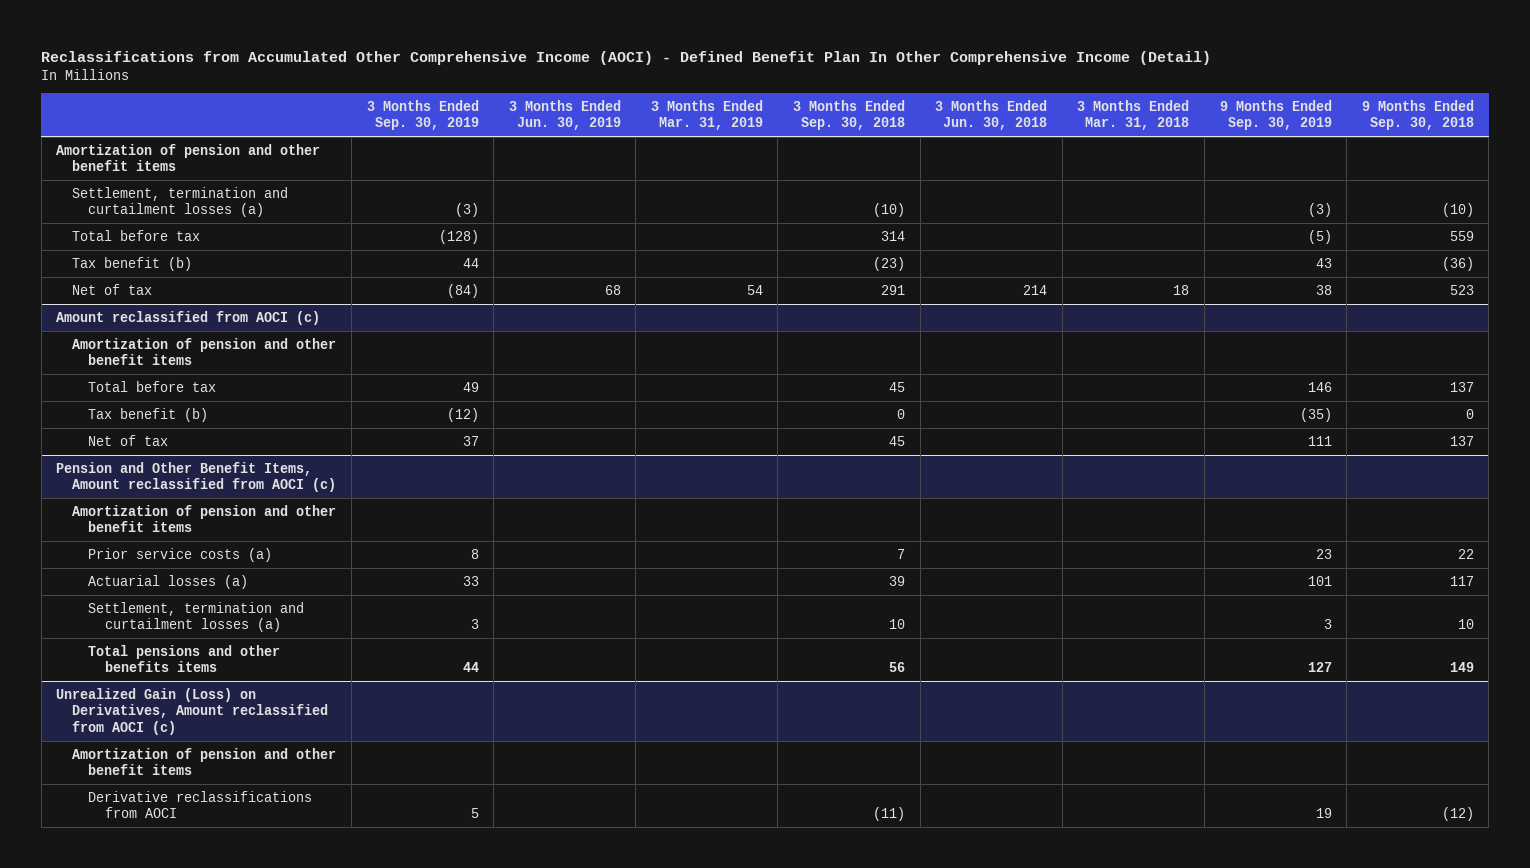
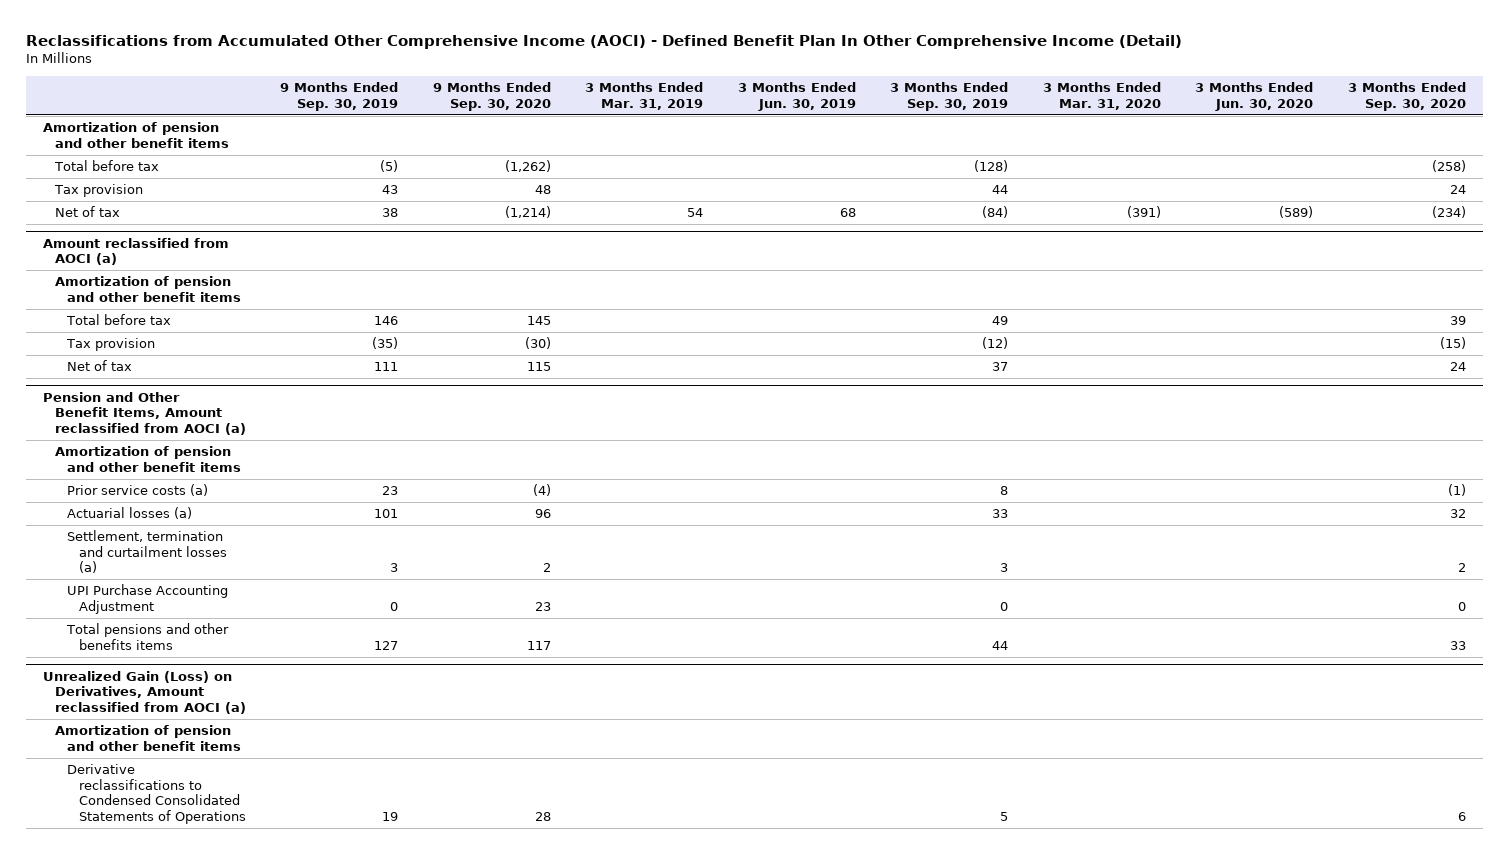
- | 3 Months Ended Sep. 30, 2019 | 3 Months Ended Jun. 30, 2019 | 3 Months Ended Mar. 31, 2019 | 3 Months Ended Sep. 30, 2018 | 3 Months Ended Jun. 30, 2018 | 3 Months Ended Mar. 31, 2018 | 9 Months Ended Sep. 30, 2019 | 9 Months Ended Sep. 30, 2018
+ | 9 Months Ended Sep. 30, 2019 | 9 Months Ended Sep. 30, 2020 | 3 Months Ended Mar. 31, 2019 | 3 Months Ended Jun. 30, 2019 | 3 Months Ended Sep. 30, 2019 | 3 Months Ended Mar. 31, 2020 | 3 Months Ended Jun. 30, 2020 | 3 Months Ended Sep. 30, 2020
- Settlement, termination and curtailment losses (a) | (3) | | | (10) | | | (3) | (10)
- Tax benefit (b) | 44 | | | (23) | | | 43 | (36)
+ Tax provision | 43 | 48 | | | 44 | | | 24
- Amount reclassified from AOCI (c)
+ Amount reclassified from AOCI (a)
- Tax benefit (b) | (12) | | | 0 | | | (35) | 0
+ Tax provision | (35) | (30) | | | (12) | | | (15)
- Pension and Other Benefit Items, Amount reclassified from AOCI (c)
+ Pension and Other Benefit Items, Amount reclassified from AOCI (a)
+ UPI Purchase Accounting Adjustment | 0 | 23 | | | 0 | | | 0
- Unrealized Gain (Loss) on Derivatives, Amount reclassified from AOCI (c)
+ Unrealized Gain (Loss) on Derivatives, Amount reclassified from AOCI (a)
- Derivative reclassifications from AOCI | 5 | | | (11) | | | 19 | (12)
+ Derivative reclassifications to Condensed Consolidated Statements of Operations | 19 | 28 | | | 5 | | | 6

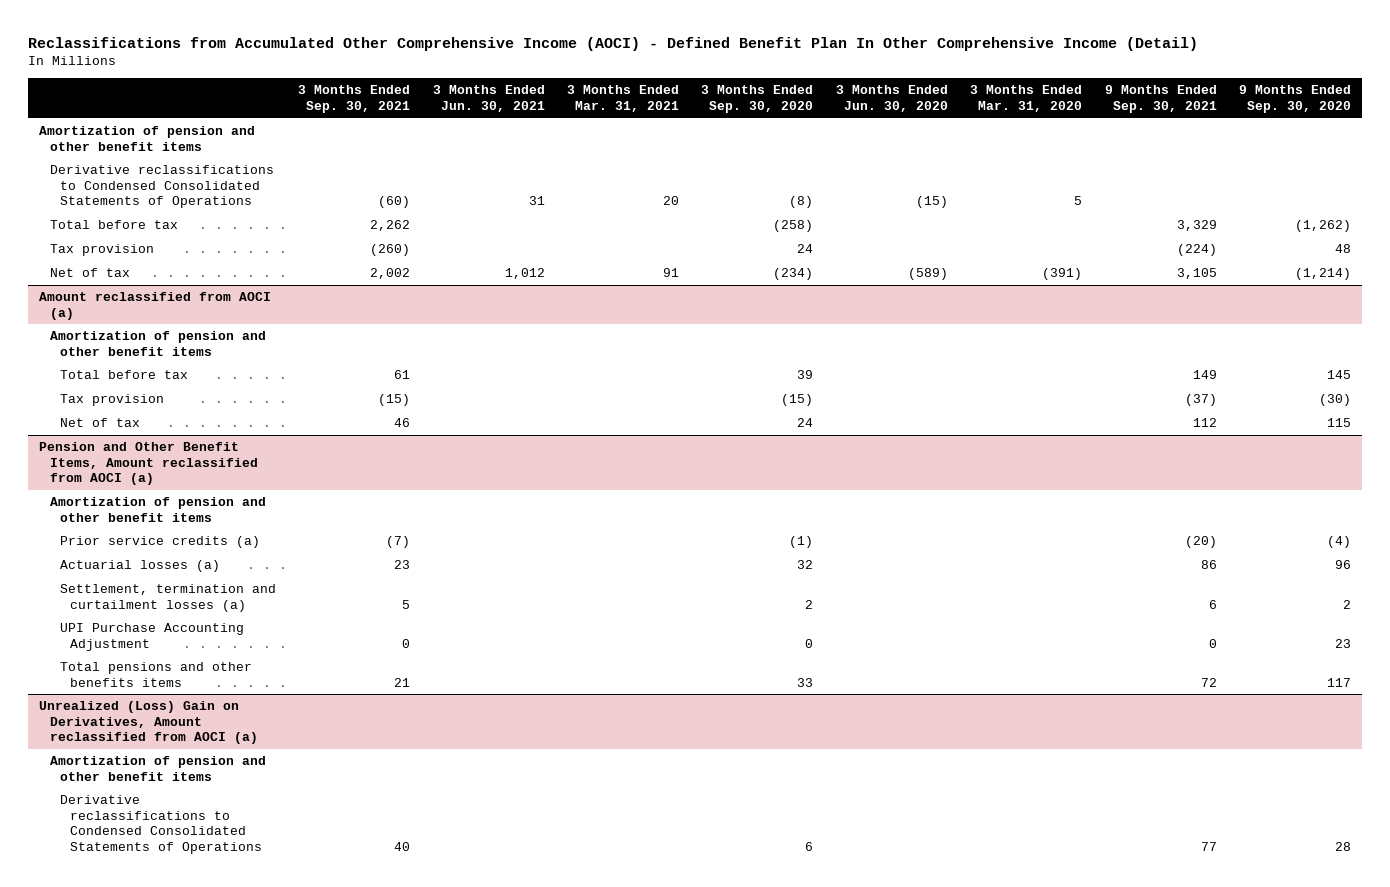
- | 9 Months Ended Sep. 30, 2019 | 9 Months Ended Sep. 30, 2020 | 3 Months Ended Mar. 31, 2019 | 3 Months Ended Jun. 30, 2019 | 3 Months Ended Sep. 30, 2019 | 3 Months Ended Mar. 31, 2020 | 3 Months Ended Jun. 30, 2020 | 3 Months Ended Sep. 30, 2020
+ | 3 Months Ended Sep. 30, 2021 | 3 Months Ended Jun. 30, 2021 | 3 Months Ended Mar. 31, 2021 | 3 Months Ended Sep. 30, 2020 | 3 Months Ended Jun. 30, 2020 | 3 Months Ended Mar. 31, 2020 | 9 Months Ended Sep. 30, 2021 | 9 Months Ended Sep. 30, 2020
+ Derivative reclassifications to Condensed Consolidated Statements of Operations | (60) | 31 | 20 | (8) | (15) | 5 | |
@ Pension and Other Benefit Items, Amount reclassified from AOCI (a)
- Prior service costs (a) | 23 | (4) | | | 8 | | | (1)
+ Prior service credits (a) | (7) | | | (1) | | | (20) | (4)
- Unrealized Gain (Loss) on Derivatives, Amount reclassified from AOCI (a)
+ Unrealized (Loss) Gain on Derivatives, Amount reclassified from AOCI (a)

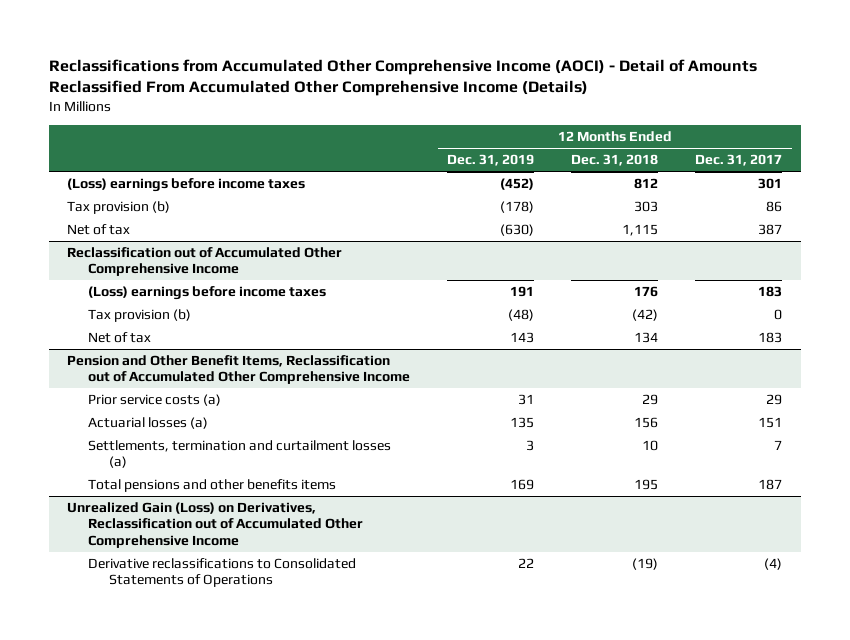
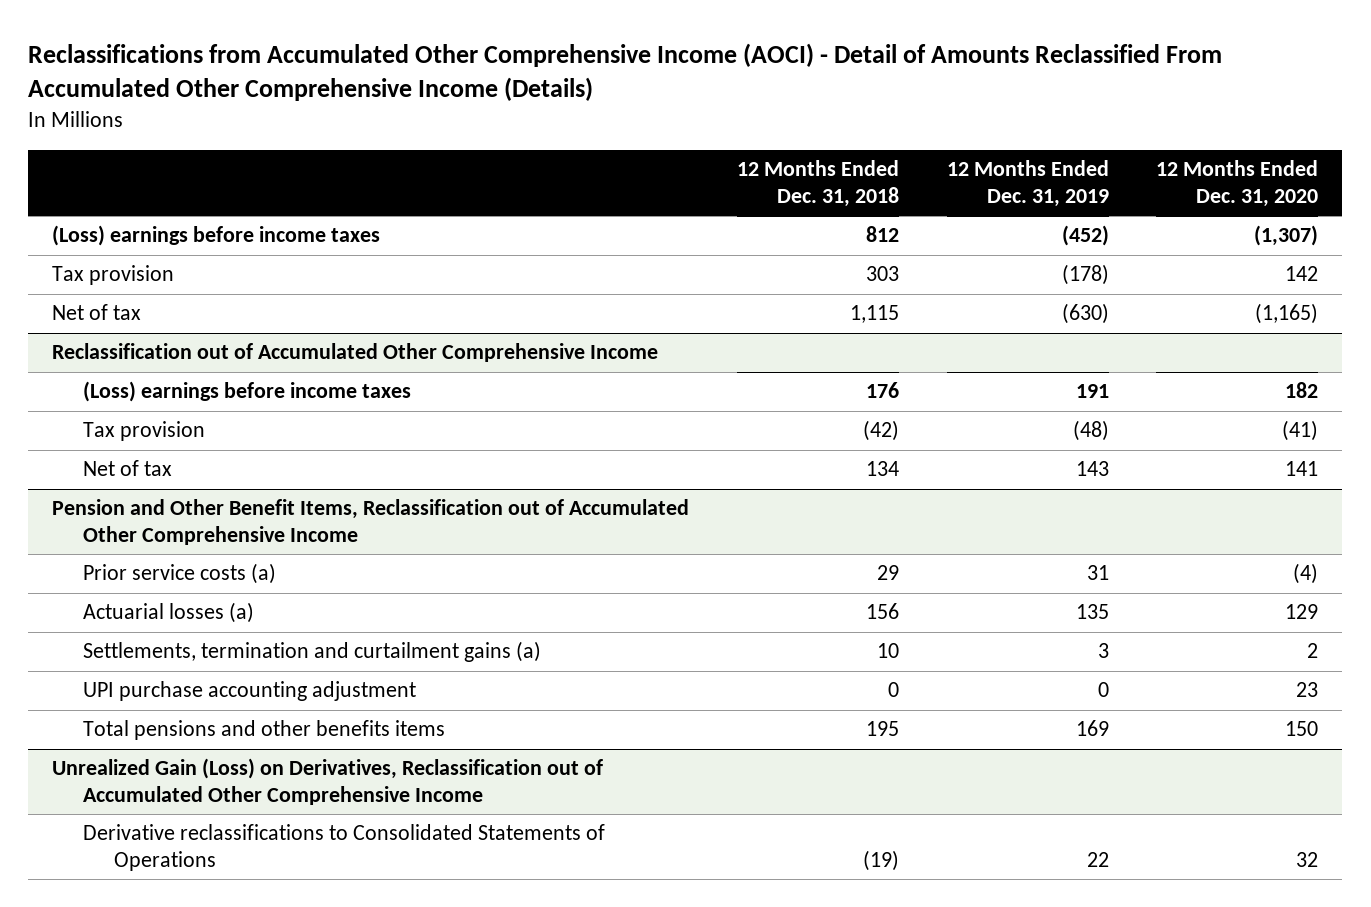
- | 12 Months Ended Dec. 31, 2019 | 12 Months Ended Dec. 31, 2018 | 12 Months Ended Dec. 31, 2017
+ | 12 Months Ended Dec. 31, 2018 | 12 Months Ended Dec. 31, 2019 | 12 Months Ended Dec. 31, 2020
- Tax provision (b) | (178) | 303 | 86
+ Tax provision | 303 | (178) | 142
@ Reclassification out of Accumulated Other Comprehensive Income
- Tax provision (b) | (48) | (42) | 0
+ Tax provision | (42) | (48) | (41)
@ Pension and Other Benefit Items, Reclassification out of Accumulated Other Comprehensive Income
- Settlements, termination and curtailment losses (a) | 3 | 10 | 7
+ Settlements, termination and curtailment gains (a) | 10 | 3 | 2
+ UPI purchase accounting adjustment | 0 | 0 | 23

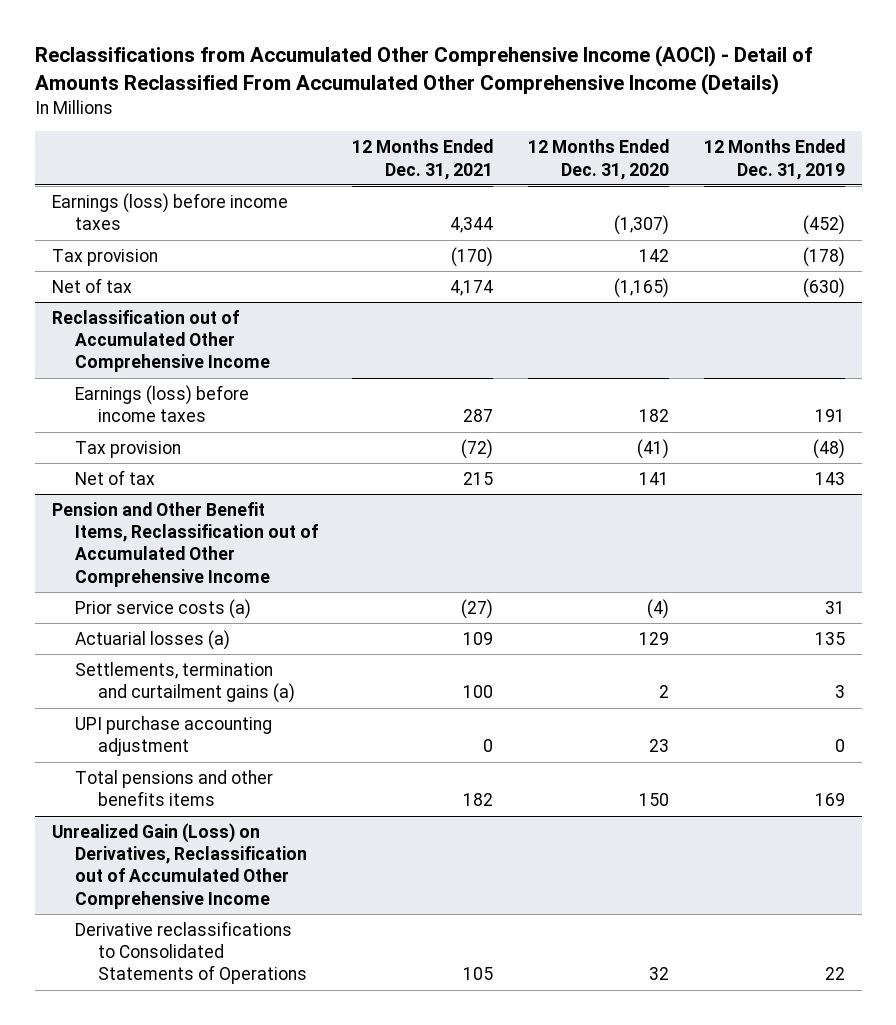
- | 12 Months Ended Dec. 31, 2018 | 12 Months Ended Dec. 31, 2019 | 12 Months Ended Dec. 31, 2020
+ | 12 Months Ended Dec. 31, 2021 | 12 Months Ended Dec. 31, 2020 | 12 Months Ended Dec. 31, 2019
- (Loss) earnings before income taxes | 812 | (452) | (1,307)
+ Earnings (loss) before income taxes | 4,344 | (1,307) | (452)
@ Reclassification out of Accumulated Other Comprehensive Income
- (Loss) earnings before income taxes | 176 | 191 | 182
+ Earnings (loss) before income taxes | 287 | 182 | 191

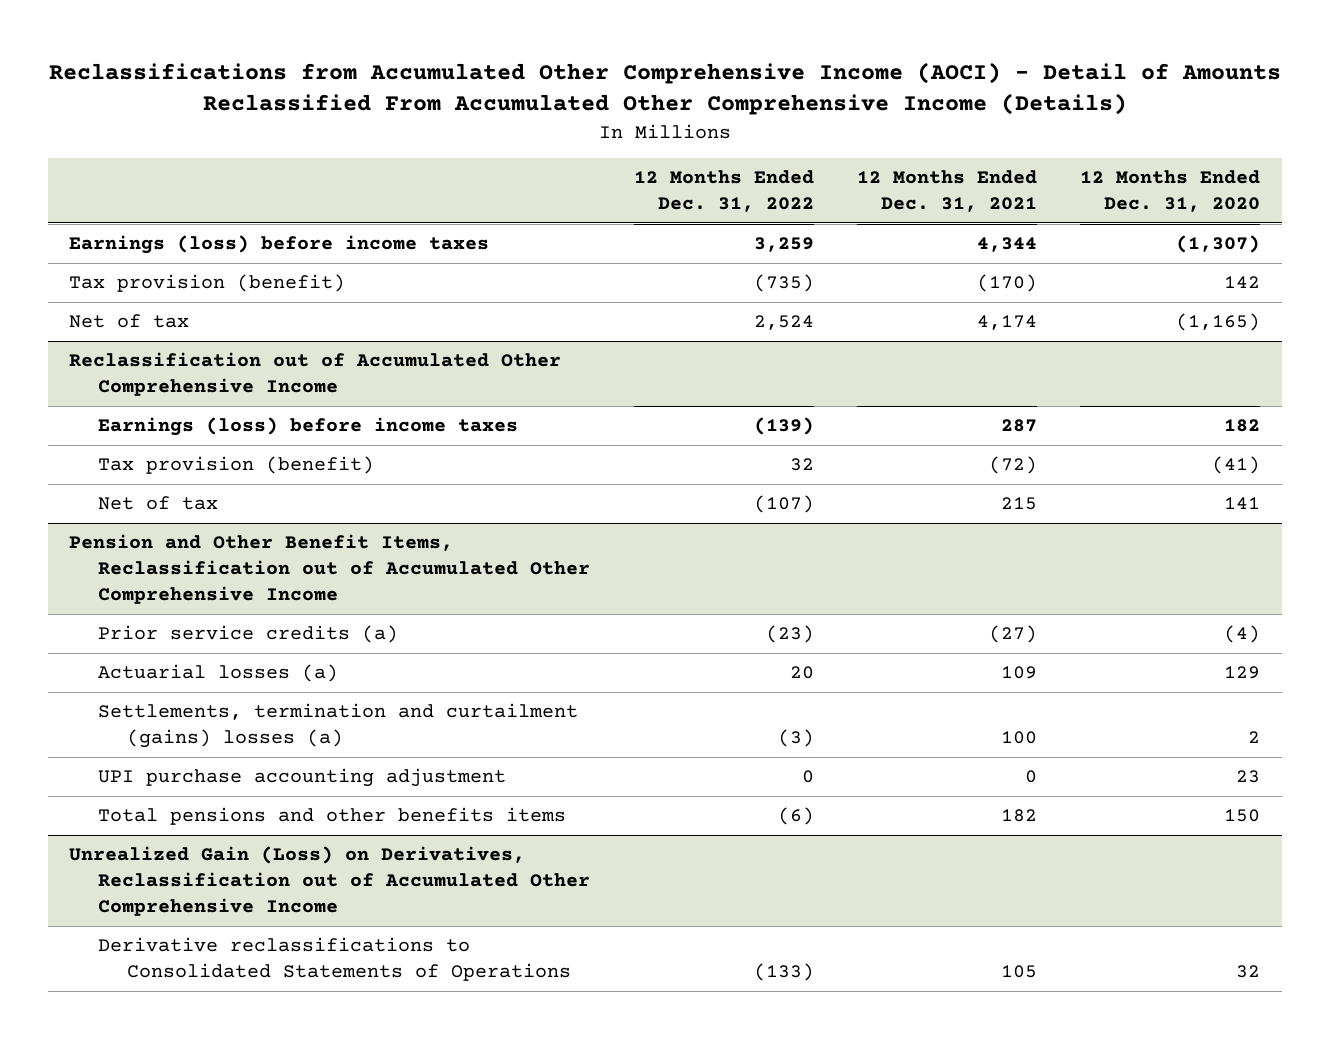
- | 12 Months Ended Dec. 31, 2021 | 12 Months Ended Dec. 31, 2020 | 12 Months Ended Dec. 31, 2019
+ | 12 Months Ended Dec. 31, 2022 | 12 Months Ended Dec. 31, 2021 | 12 Months Ended Dec. 31, 2020
- Tax provision | (170) | 142 | (178)
+ Tax provision (benefit) | (735) | (170) | 142
@ Reclassification out of Accumulated Other Comprehensive Income
- Tax provision | (72) | (41) | (48)
+ Tax provision (benefit) | 32 | (72) | (41)
@ Pension and Other Benefit Items, Reclassification out of Accumulated Other Comprehensive Income
- Prior service costs (a) | (27) | (4) | 31
+ Prior service credits (a) | (23) | (27) | (4)
- Settlements, termination and curtailment gains (a) | 100 | 2 | 3
+ Settlements, termination and curtailment (gains) losses (a) | (3) | 100 | 2

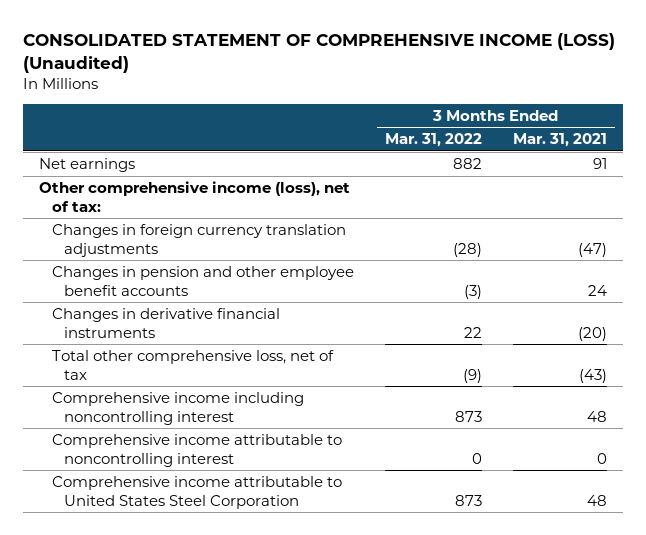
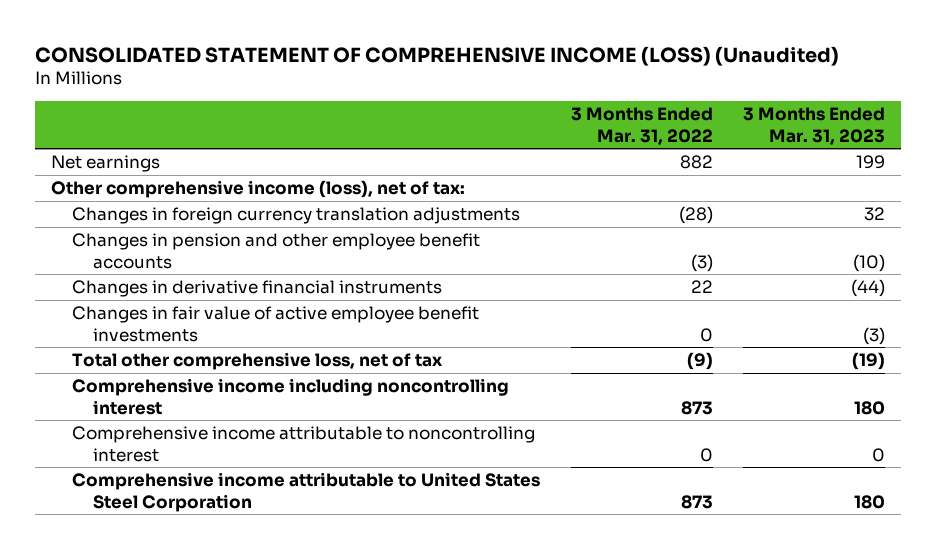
- | 3 Months Ended Mar. 31, 2022 | 3 Months Ended Mar. 31, 2021
+ | 3 Months Ended Mar. 31, 2022 | 3 Months Ended Mar. 31, 2023
+ Changes in fair value of active employee benefit investments | 0 | (3)

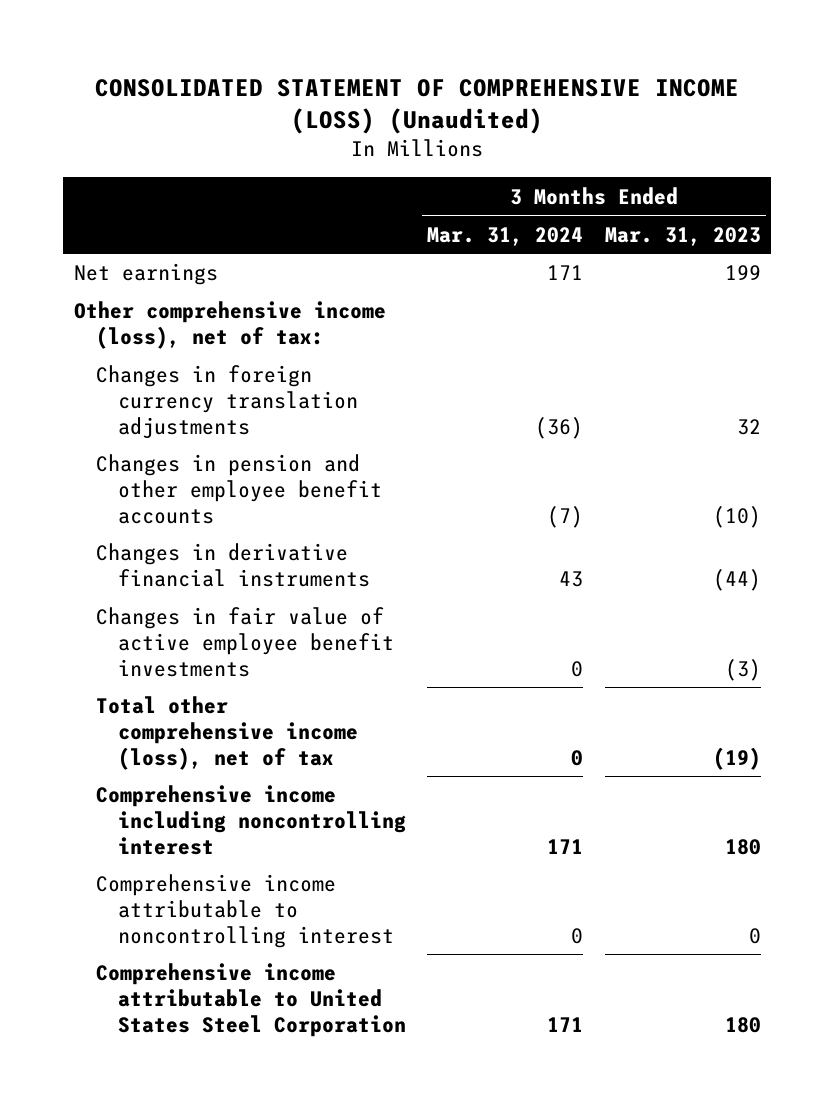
- | 3 Months Ended Mar. 31, 2022 | 3 Months Ended Mar. 31, 2023
+ | 3 Months Ended Mar. 31, 2024 | 3 Months Ended Mar. 31, 2023
- Total other comprehensive loss, net of tax | (9) | (19)
+ Total other comprehensive income (loss), net of tax | 0 | (19)

